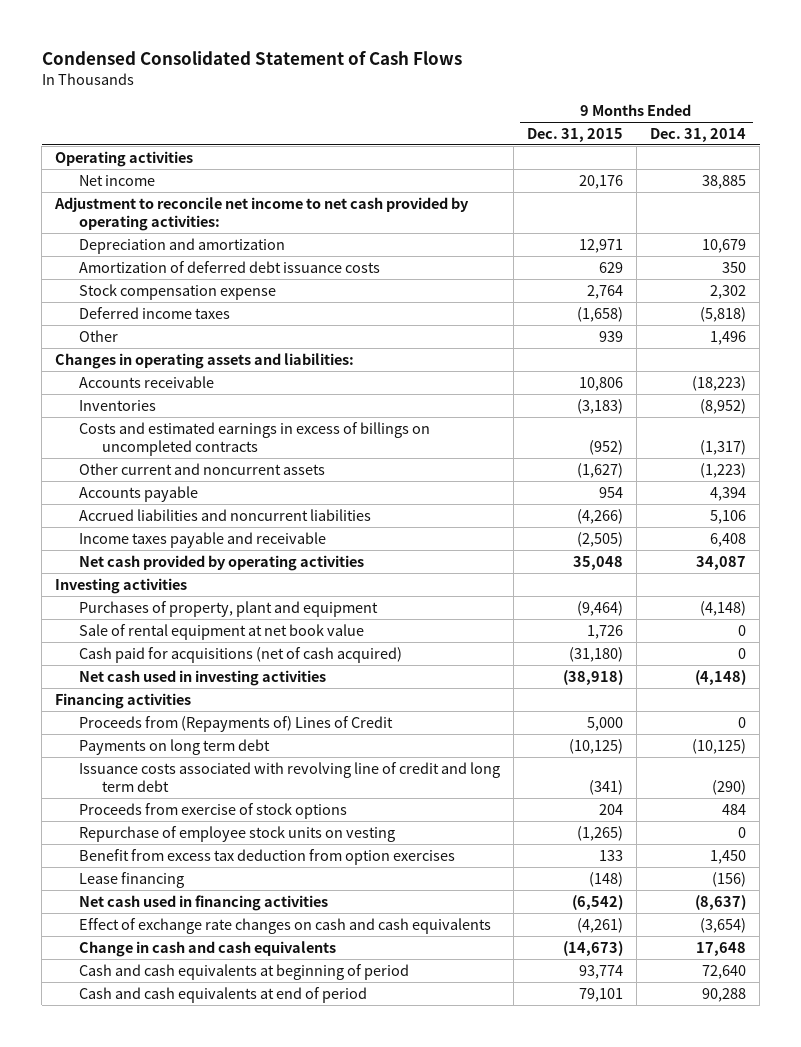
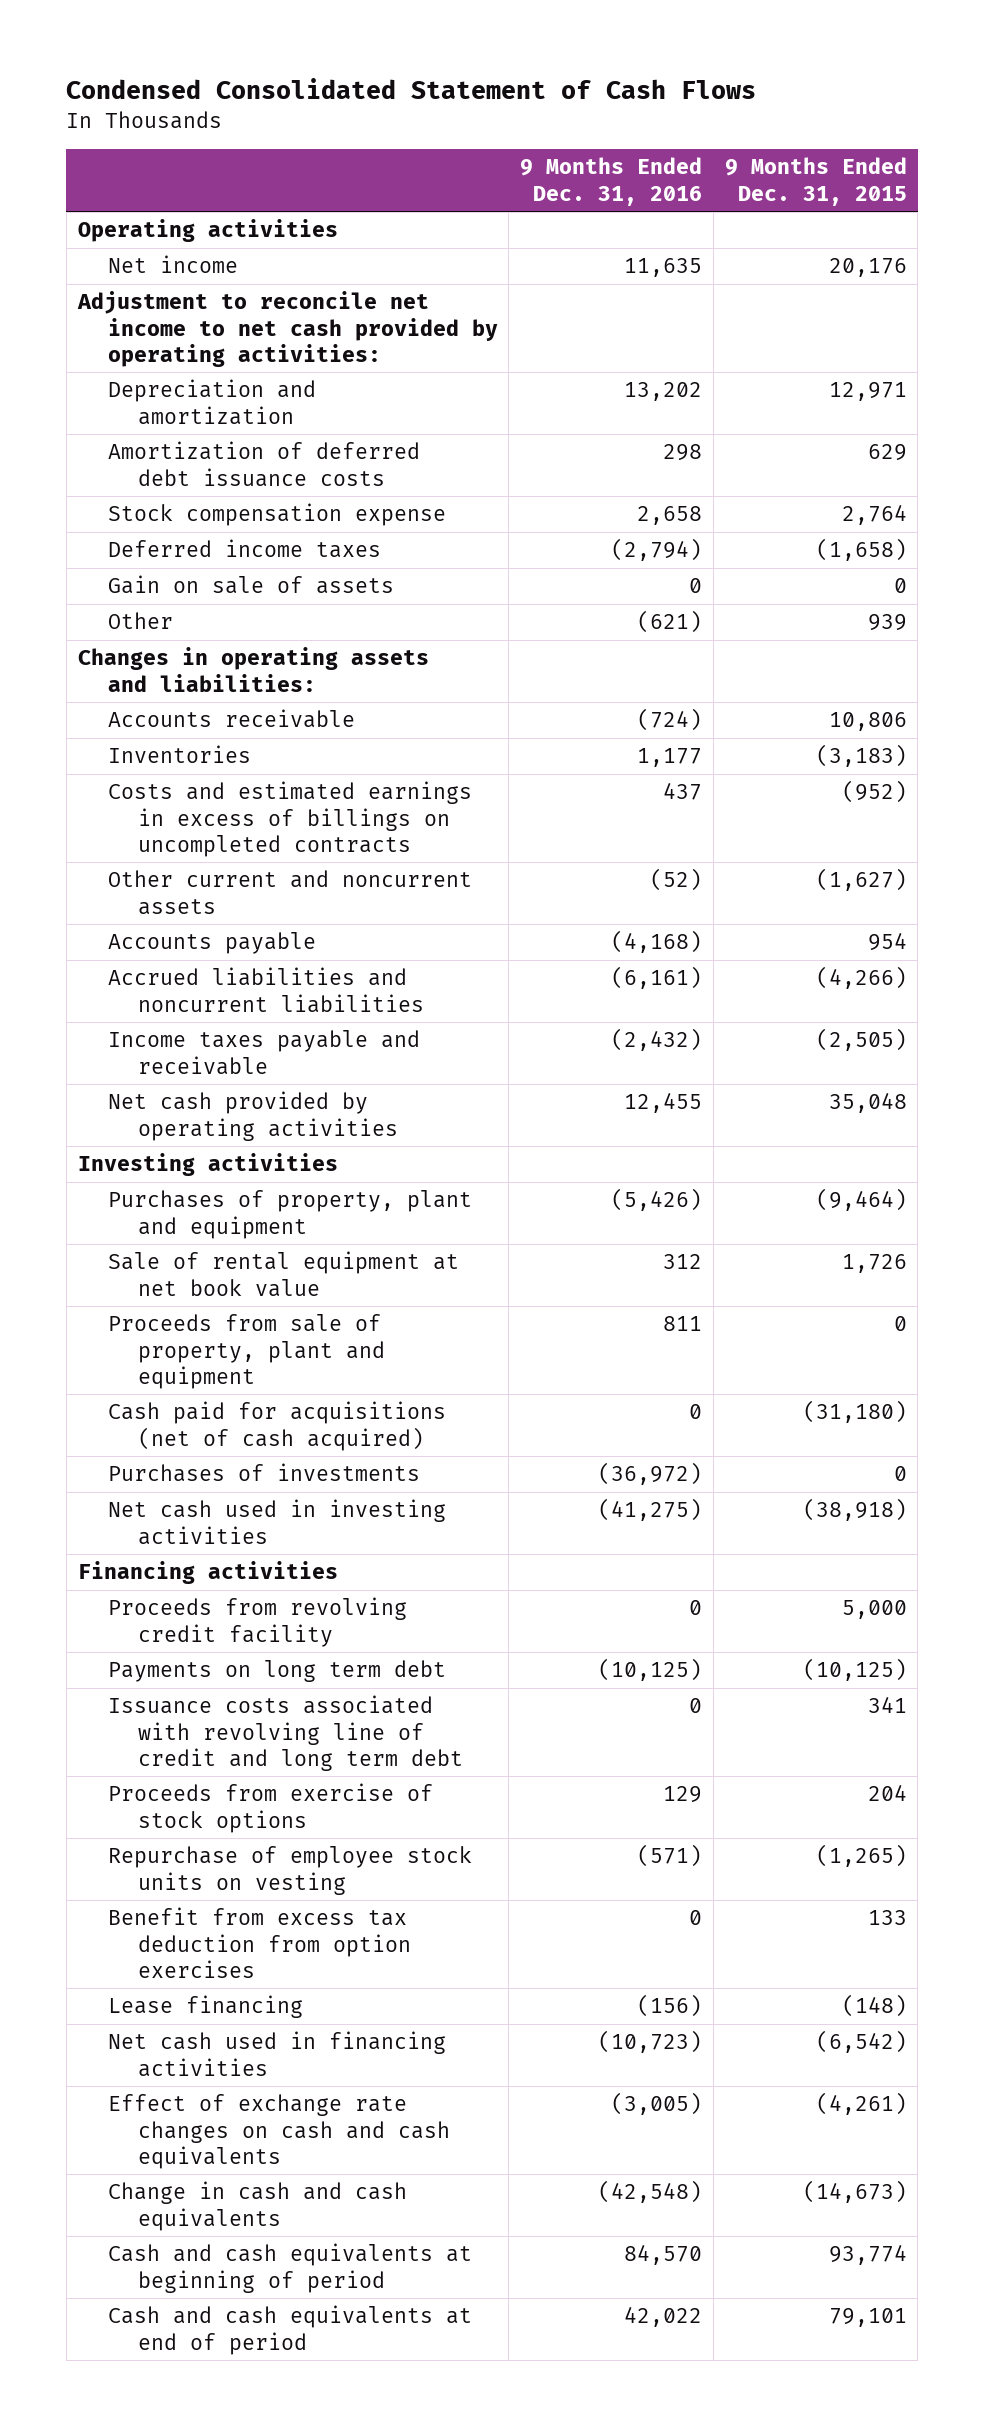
- | 9 Months Ended Dec. 31, 2015 | 9 Months Ended Dec. 31, 2014
+ | 9 Months Ended Dec. 31, 2016 | 9 Months Ended Dec. 31, 2015
+ Gain on sale of assets | 0 | 0
+ Proceeds from sale of property, plant and equipment | 811 | 0
+ Purchases of investments | (36,972) | 0
- Proceeds from (Repayments of) Lines of Credit | 5,000 | 0
+ Proceeds from revolving credit facility | 0 | 5,000
- Issuance costs associated with revolving line of credit and long term debt | (341) | (290)
+ Issuance costs associated with revolving line of credit and long term debt | 0 | 341

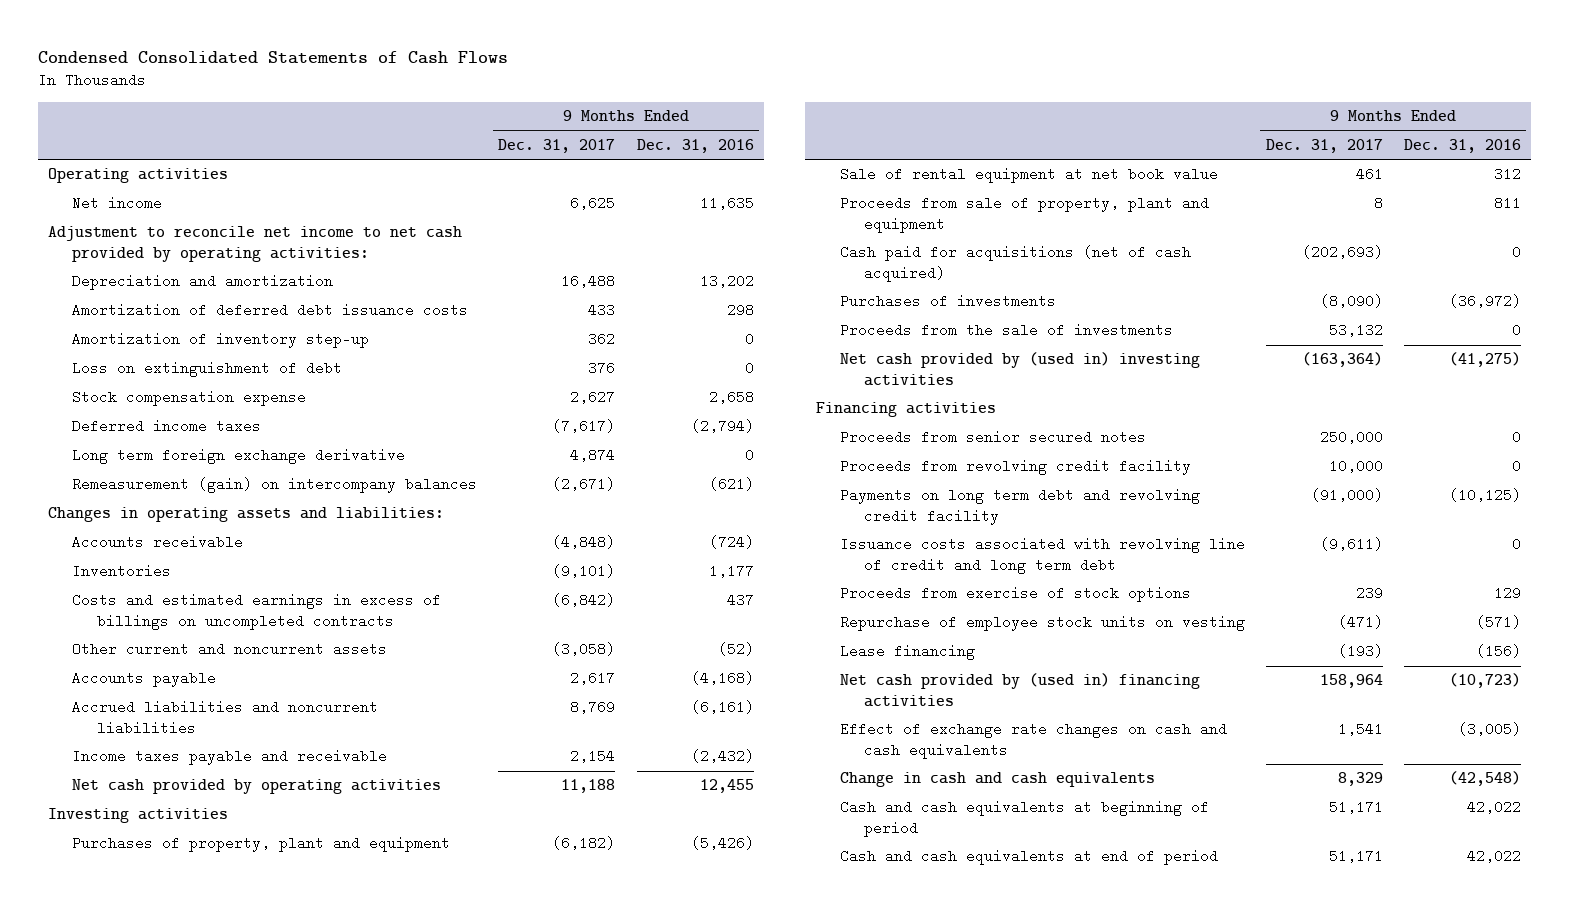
- Condensed Consolidated Statement of Cash Flows
+ Condensed Consolidated Statements of Cash Flows
- | 9 Months Ended Dec. 31, 2016 | 9 Months Ended Dec. 31, 2015
+ | 9 Months Ended Dec. 31, 2017 | 9 Months Ended Dec. 31, 2016
+ Amortization of inventory step-up | 362 | 0
+ Loss on extinguishment of debt | 376 | 0
- Gain on sale of assets | 0 | 0
- Other | (621) | 939
+ Long term foreign exchange derivative | 4,874 | 0
+ Remeasurement (gain) on intercompany balances | (2,671) | (621)
- Net cash used in investing activities | (41,275) | (38,918)
+ Proceeds from the sale of investments | 53,132 | 0
+ Net cash provided by (used in) investing activities | (163,364) | (41,275)
+ Proceeds from senior secured notes | 250,000 | 0
- Payments on long term debt | (10,125) | (10,125)
+ Payments on long term debt and revolving credit facility | (91,000) | (10,125)
- Benefit from excess tax deduction from option exercises | 0 | 133
- Net cash used in financing activities | (10,723) | (6,542)
+ Net cash provided by (used in) financing activities | 158,964 | (10,723)
- Cash and cash equivalents at beginning of period | 84,570 | 93,774
+ Cash and cash equivalents at beginning of period | 51,171 | 42,022

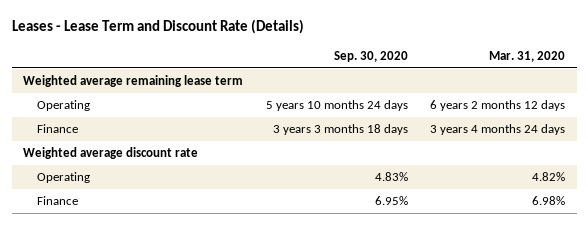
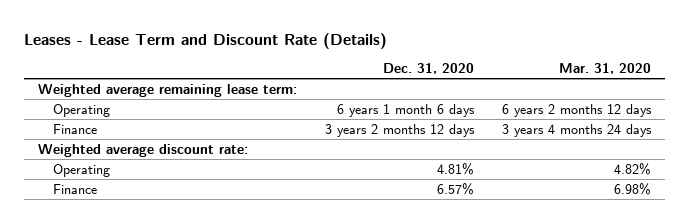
- | Sep. 30, 2020 | Mar. 31, 2020
+ | Dec. 31, 2020 | Mar. 31, 2020
- Weighted average remaining lease term
+ Weighted average remaining lease term:
- Weighted average discount rate
+ Weighted average discount rate:

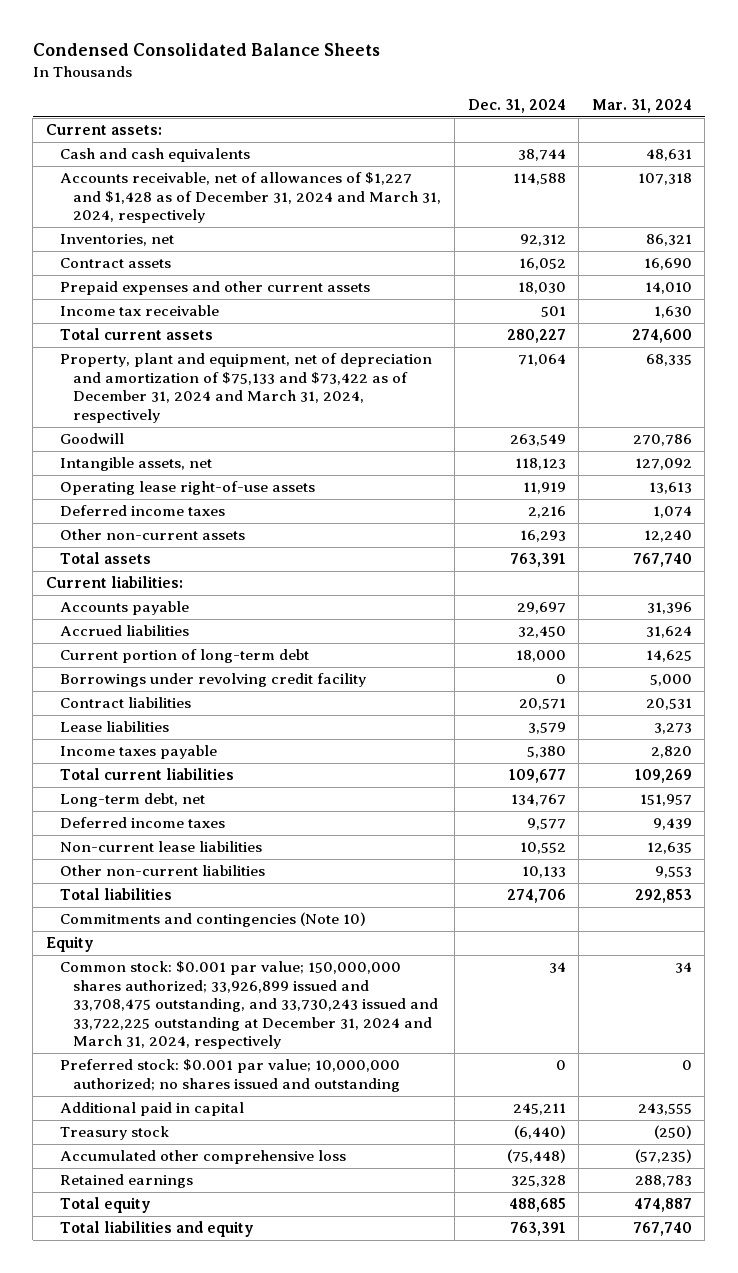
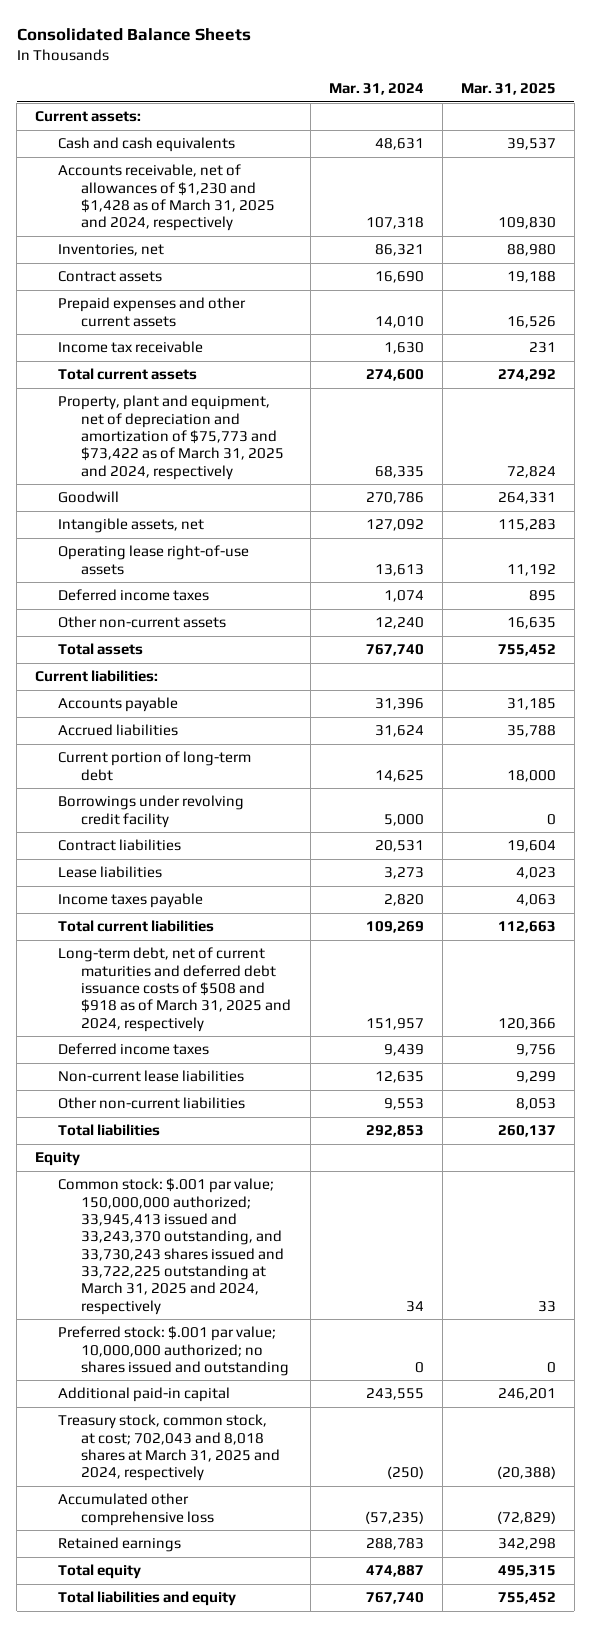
- Condensed Consolidated Balance Sheets
+ Consolidated Balance Sheets
- | Dec. 31, 2024 | Mar. 31, 2024
+ | Mar. 31, 2024 | Mar. 31, 2025
- Accounts receivable, net of allowances of $1,227 and $1,428 as of December 31, 2024 and March 31, 2024, respectively | 114,588 | 107,318
+ Accounts receivable, net of allowances of $1,230 and $1,428 as of March 31, 2025 and 2024, respectively | 107,318 | 109,830
- Property, plant and equipment, net of depreciation and amortization of $75,133 and $73,422 as of December 31, 2024 and March 31, 2024, respectively | 71,064 | 68,335
+ Property, plant and equipment, net of depreciation and amortization of $75,773 and $73,422 as of March 31, 2025 and 2024, respectively | 68,335 | 72,824
- Long-term debt, net | 134,767 | 151,957
+ Long-term debt, net of current maturities and deferred debt issuance costs of $508 and $918 as of March 31, 2025 and 2024, respectively | 151,957 | 120,366
- Commitments and contingencies (Note 10)
- Common stock: $0.001 par value; 150,000,000 shares authorized; 33,926,899 issued and 33,708,475 outstanding, and 33,730,243 issued and 33,722,225 outstanding at December 31, 2024 and March 31, 2024, respectively | 34 | 34
- Preferred stock: $0.001 par value; 10,000,000 authorized; no shares issued and outstanding | 0 | 0
- Additional paid in capital | 245,211 | 243,555
- Treasury stock | (6,440) | (250)
+ Common stock: $.001 par value; 150,000,000 authorized; 33,945,413 issued and 33,243,370 outstanding, and 33,730,243 shares issued and 33,722,225 outstanding at March 31, 2025 and 2024, respectively | 34 | 33
+ Preferred stock: $.001 par value; 10,000,000 authorized; no shares issued and outstanding | 0 | 0
+ Additional paid-in capital | 243,555 | 246,201
+ Treasury stock, common stock, at cost; 702,043 and 8,018 shares at March 31, 2025 and 2024, respectively | (250) | (20,388)

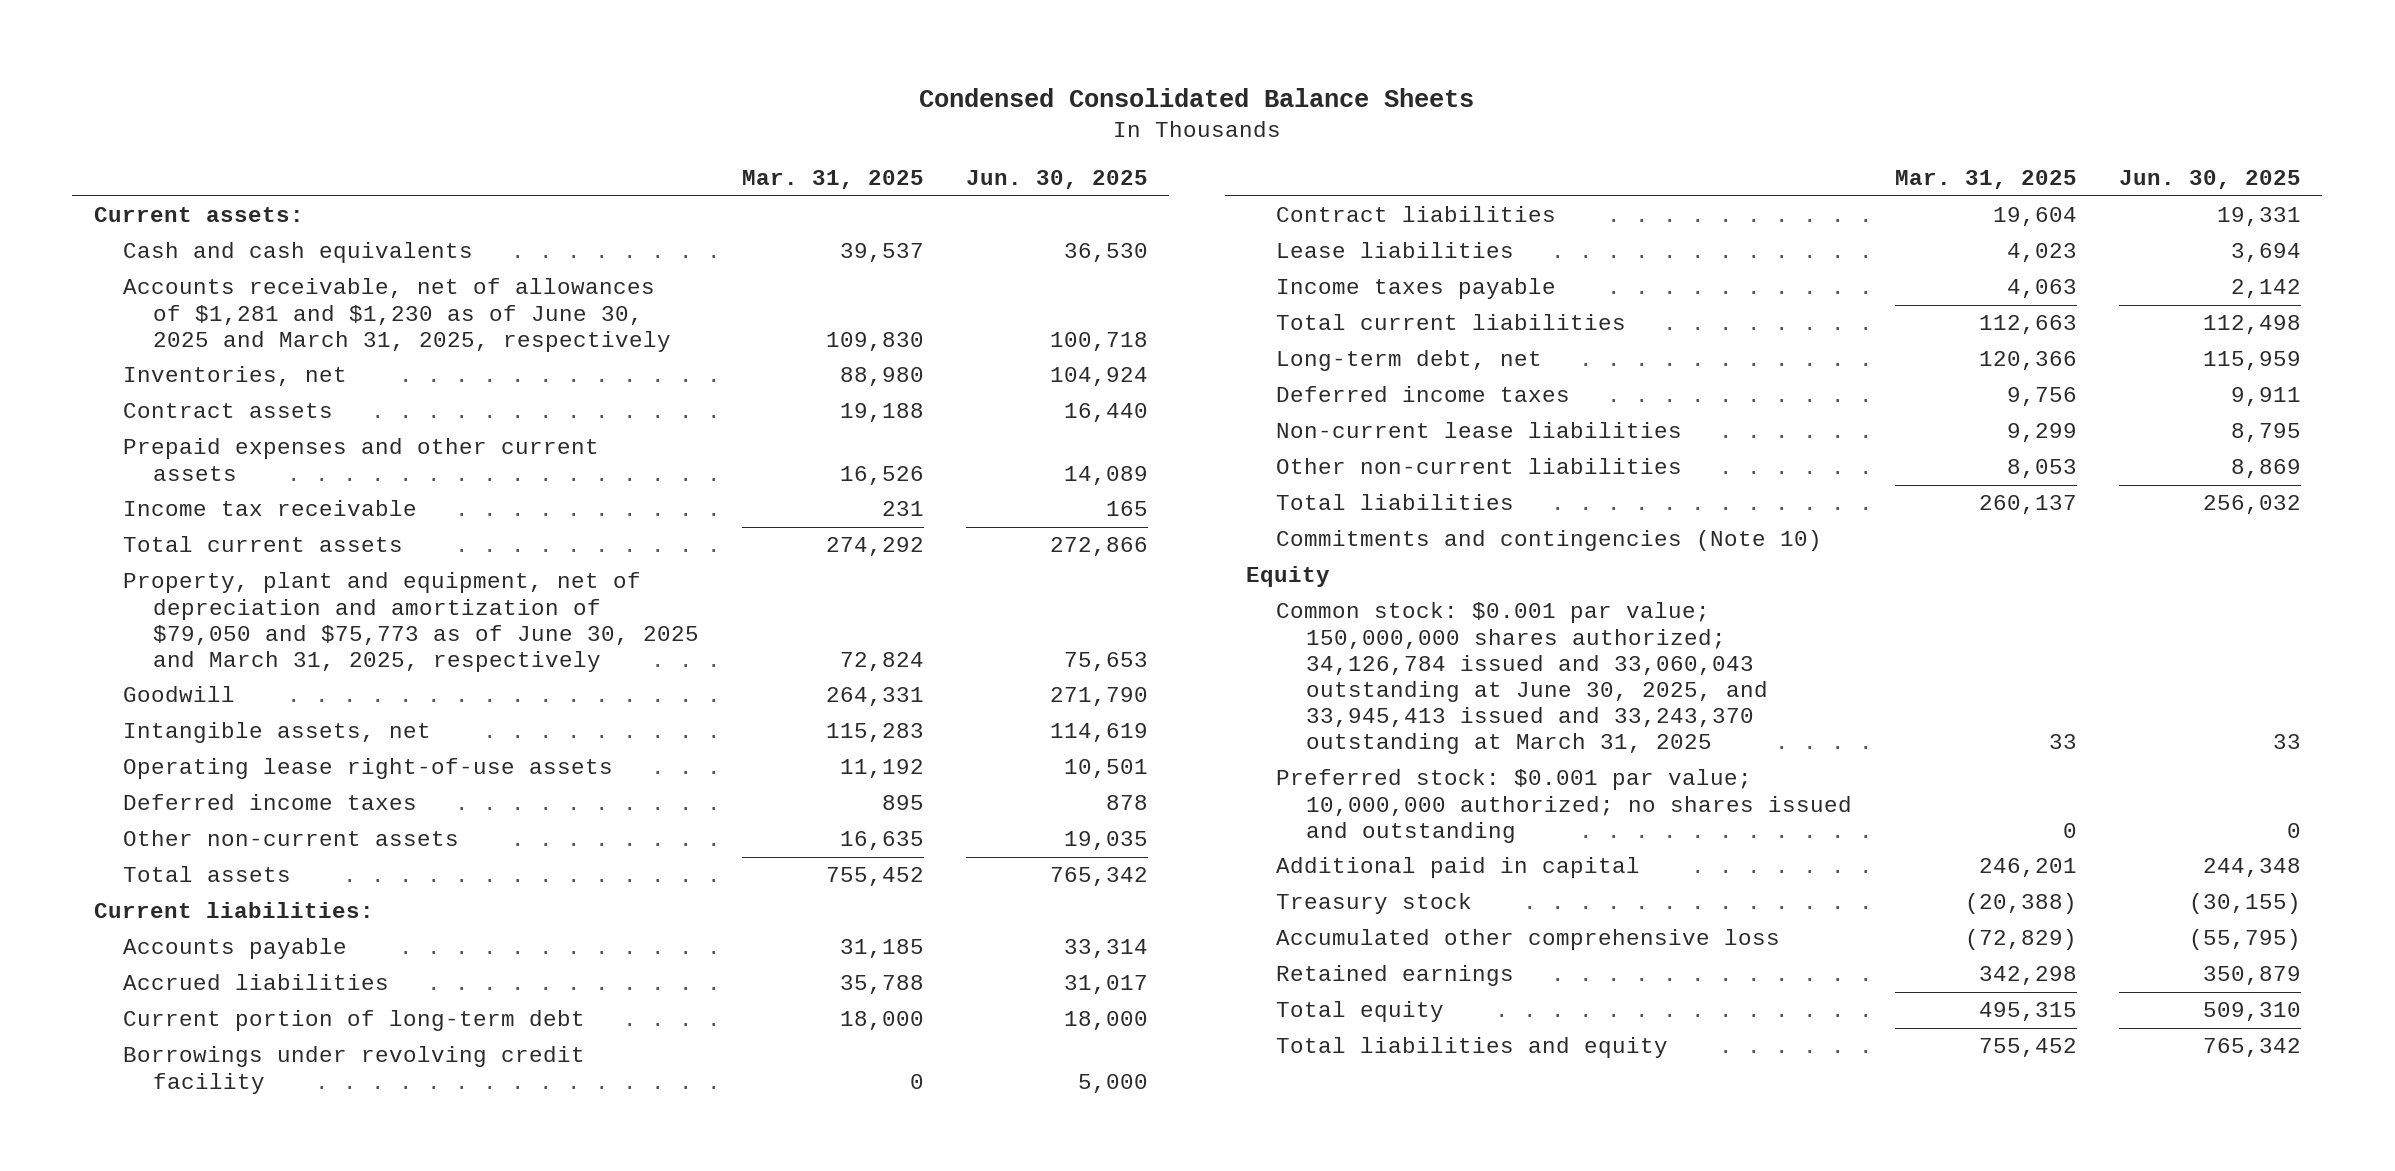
- Consolidated Balance Sheets
+ Condensed Consolidated Balance Sheets
- | Mar. 31, 2024 | Mar. 31, 2025
+ | Mar. 31, 2025 | Jun. 30, 2025
- Accounts receivable, net of allowances of $1,230 and $1,428 as of March 31, 2025 and 2024, respectively | 107,318 | 109,830
+ Accounts receivable, net of allowances of $1,281 and $1,230 as of June 30, 2025 and March 31, 2025, respectively | 109,830 | 100,718
- Property, plant and equipment, net of depreciation and amortization of $75,773 and $73,422 as of March 31, 2025 and 2024, respectively | 68,335 | 72,824
+ Property, plant and equipment, net of depreciation and amortization of $79,050 and $75,773 as of June 30, 2025 and March 31, 2025, respectively | 72,824 | 75,653
- Long-term debt, net of current maturities and deferred debt issuance costs of $508 and $918 as of March 31, 2025 and 2024, respectively | 151,957 | 120,366
+ Long-term debt, net | 120,366 | 115,959
+ Commitments and contingencies (Note 10)
- Common stock: $.001 par value; 150,000,000 authorized; 33,945,413 issued and 33,243,370 outstanding, and 33,730,243 shares issued and 33,722,225 outstanding at March 31, 2025 and 2024, respectively | 34 | 33
- Preferred stock: $.001 par value; 10,000,000 authorized; no shares issued and outstanding | 0 | 0
- Additional paid-in capital | 243,555 | 246,201
- Treasury stock, common stock, at cost; 702,043 and 8,018 shares at March 31, 2025 and 2024, respectively | (250) | (20,388)
+ Common stock: $0.001 par value; 150,000,000 shares authorized; 34,126,784 issued and 33,060,043 outstanding at June 30, 2025, and 33,945,413 issued and 33,243,370 outstanding at March 31, 2025 | 33 | 33
+ Preferred stock: $0.001 par value; 10,000,000 authorized; no shares issued and outstanding | 0 | 0
+ Additional paid in capital | 246,201 | 244,348
+ Treasury stock | (20,388) | (30,155)

